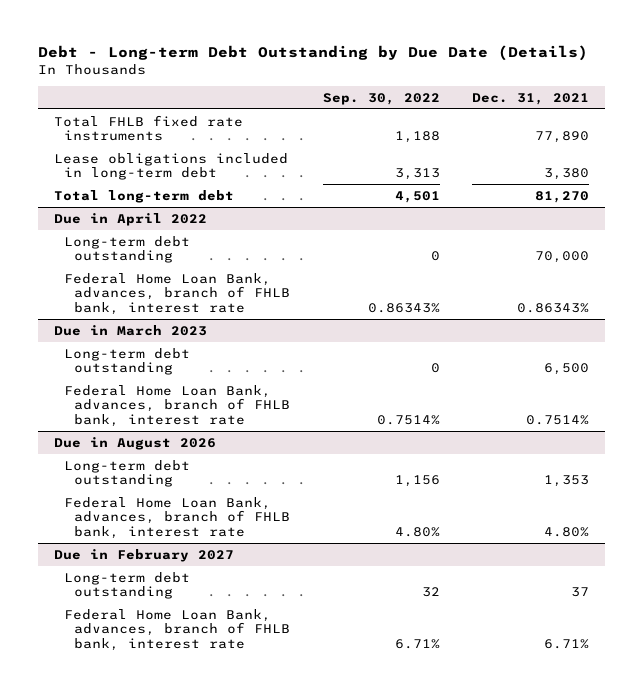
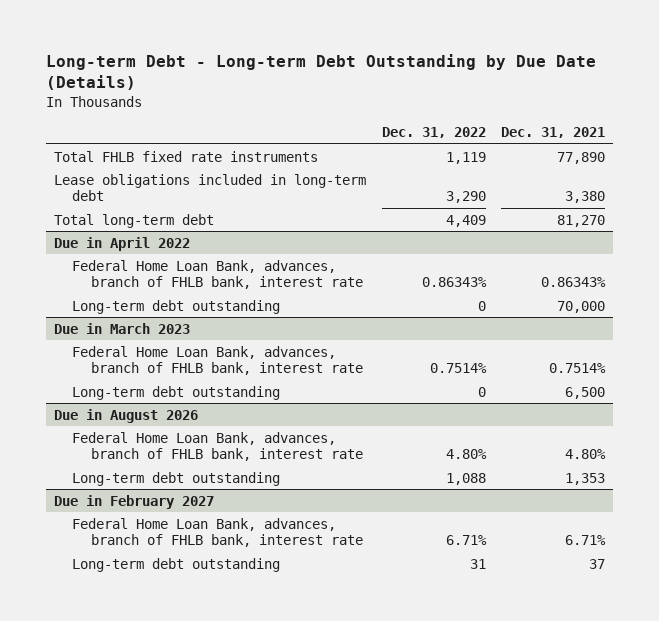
- Debt - Long-term Debt Outstanding by Due Date (Details)
+ Long-term Debt - Long-term Debt Outstanding by Due Date (Details)
- | Sep. 30, 2022 | Dec. 31, 2021
+ | Dec. 31, 2022 | Dec. 31, 2021
@ Due in April 2022
moved down: Long-term debt outstanding | 0 | 70,000
@ Due in March 2023
moved down: Long-term debt outstanding | 0 | 6,500
@ Due in August 2026
moved down: Long-term debt outstanding | 1,088 | 1,353
@ Due in February 2027
moved down: Long-term debt outstanding | 31 | 37

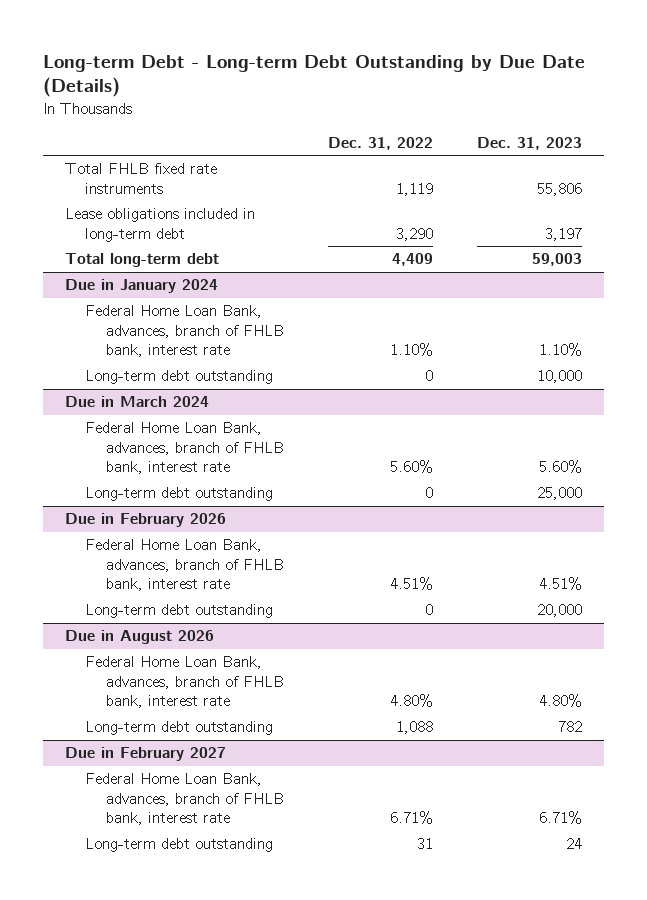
- | Dec. 31, 2022 | Dec. 31, 2021
+ | Dec. 31, 2022 | Dec. 31, 2023
- Due in April 2022
- Federal Home Loan Bank, advances, branch of FHLB bank, interest rate | 0.86343% | 0.86343%
+ Due in January 2024
+ Federal Home Loan Bank, advances, branch of FHLB bank, interest rate | 1.10% | 1.10%
- Due in March 2023
- Federal Home Loan Bank, advances, branch of FHLB bank, interest rate | 0.7514% | 0.7514%
+ Due in March 2024
+ Federal Home Loan Bank, advances, branch of FHLB bank, interest rate | 5.60% | 5.60%
+ Due in February 2026
+ Federal Home Loan Bank, advances, branch of FHLB bank, interest rate | 4.51% | 4.51%
+ Long-term debt outstanding | 0 | 20,000

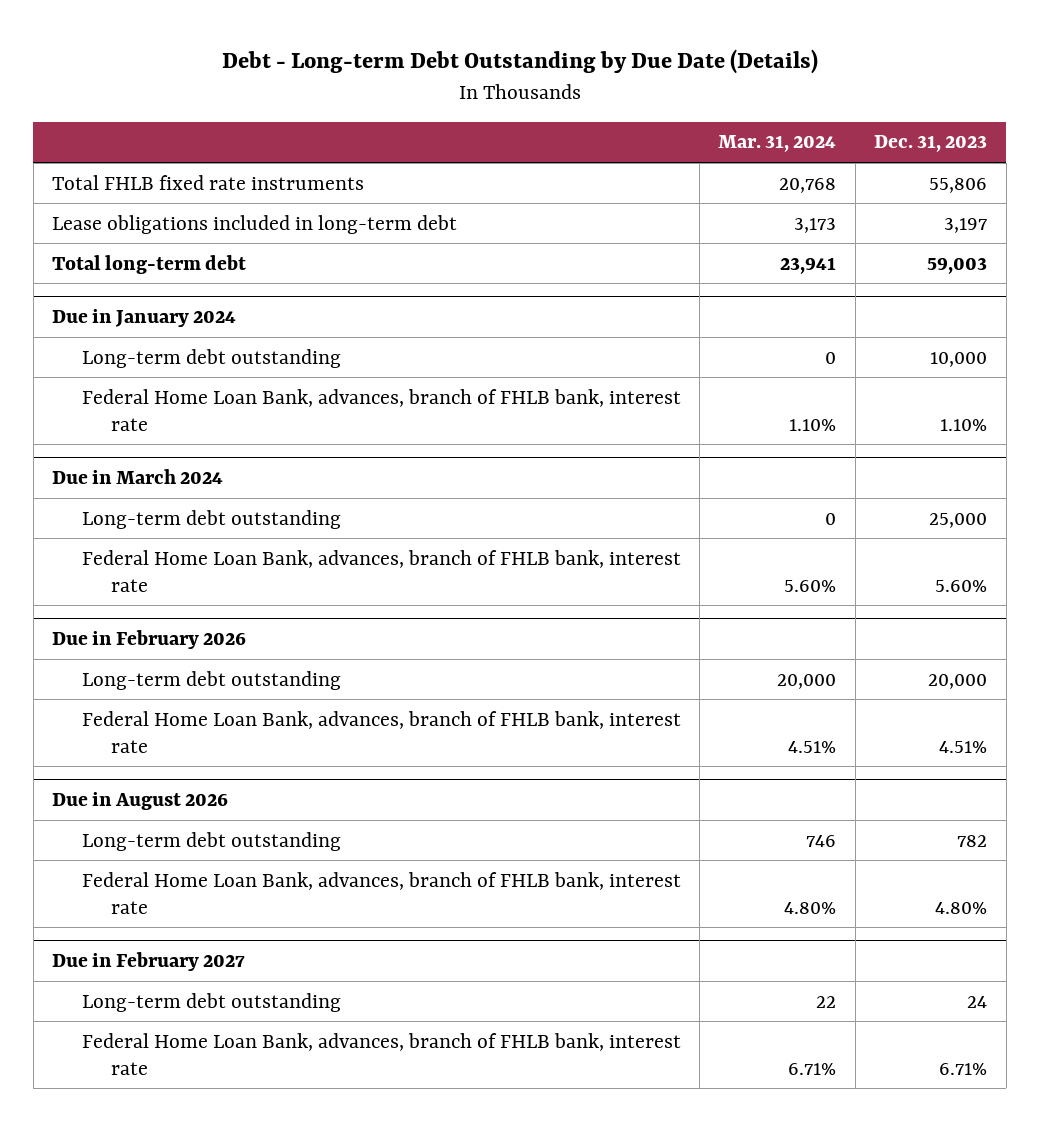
- Long-term Debt - Long-term Debt Outstanding by Due Date (Details)
+ Debt - Long-term Debt Outstanding by Due Date (Details)
- | Dec. 31, 2022 | Dec. 31, 2023
+ | Mar. 31, 2024 | Dec. 31, 2023
@ Due in January 2024
moved down: Federal Home Loan Bank, advances, branch of FHLB bank, interest rate | 1.10% | 1.10%
@ Due in March 2024
moved down: Federal Home Loan Bank, advances, branch of FHLB bank, interest rate | 5.60% | 5.60%
@ Due in February 2026
moved down: Federal Home Loan Bank, advances, branch of FHLB bank, interest rate | 4.51% | 4.51%
@ Due in August 2026
moved down: Federal Home Loan Bank, advances, branch of FHLB bank, interest rate | 4.80% | 4.80%
@ Due in February 2027
moved down: Federal Home Loan Bank, advances, branch of FHLB bank, interest rate | 6.71% | 6.71%

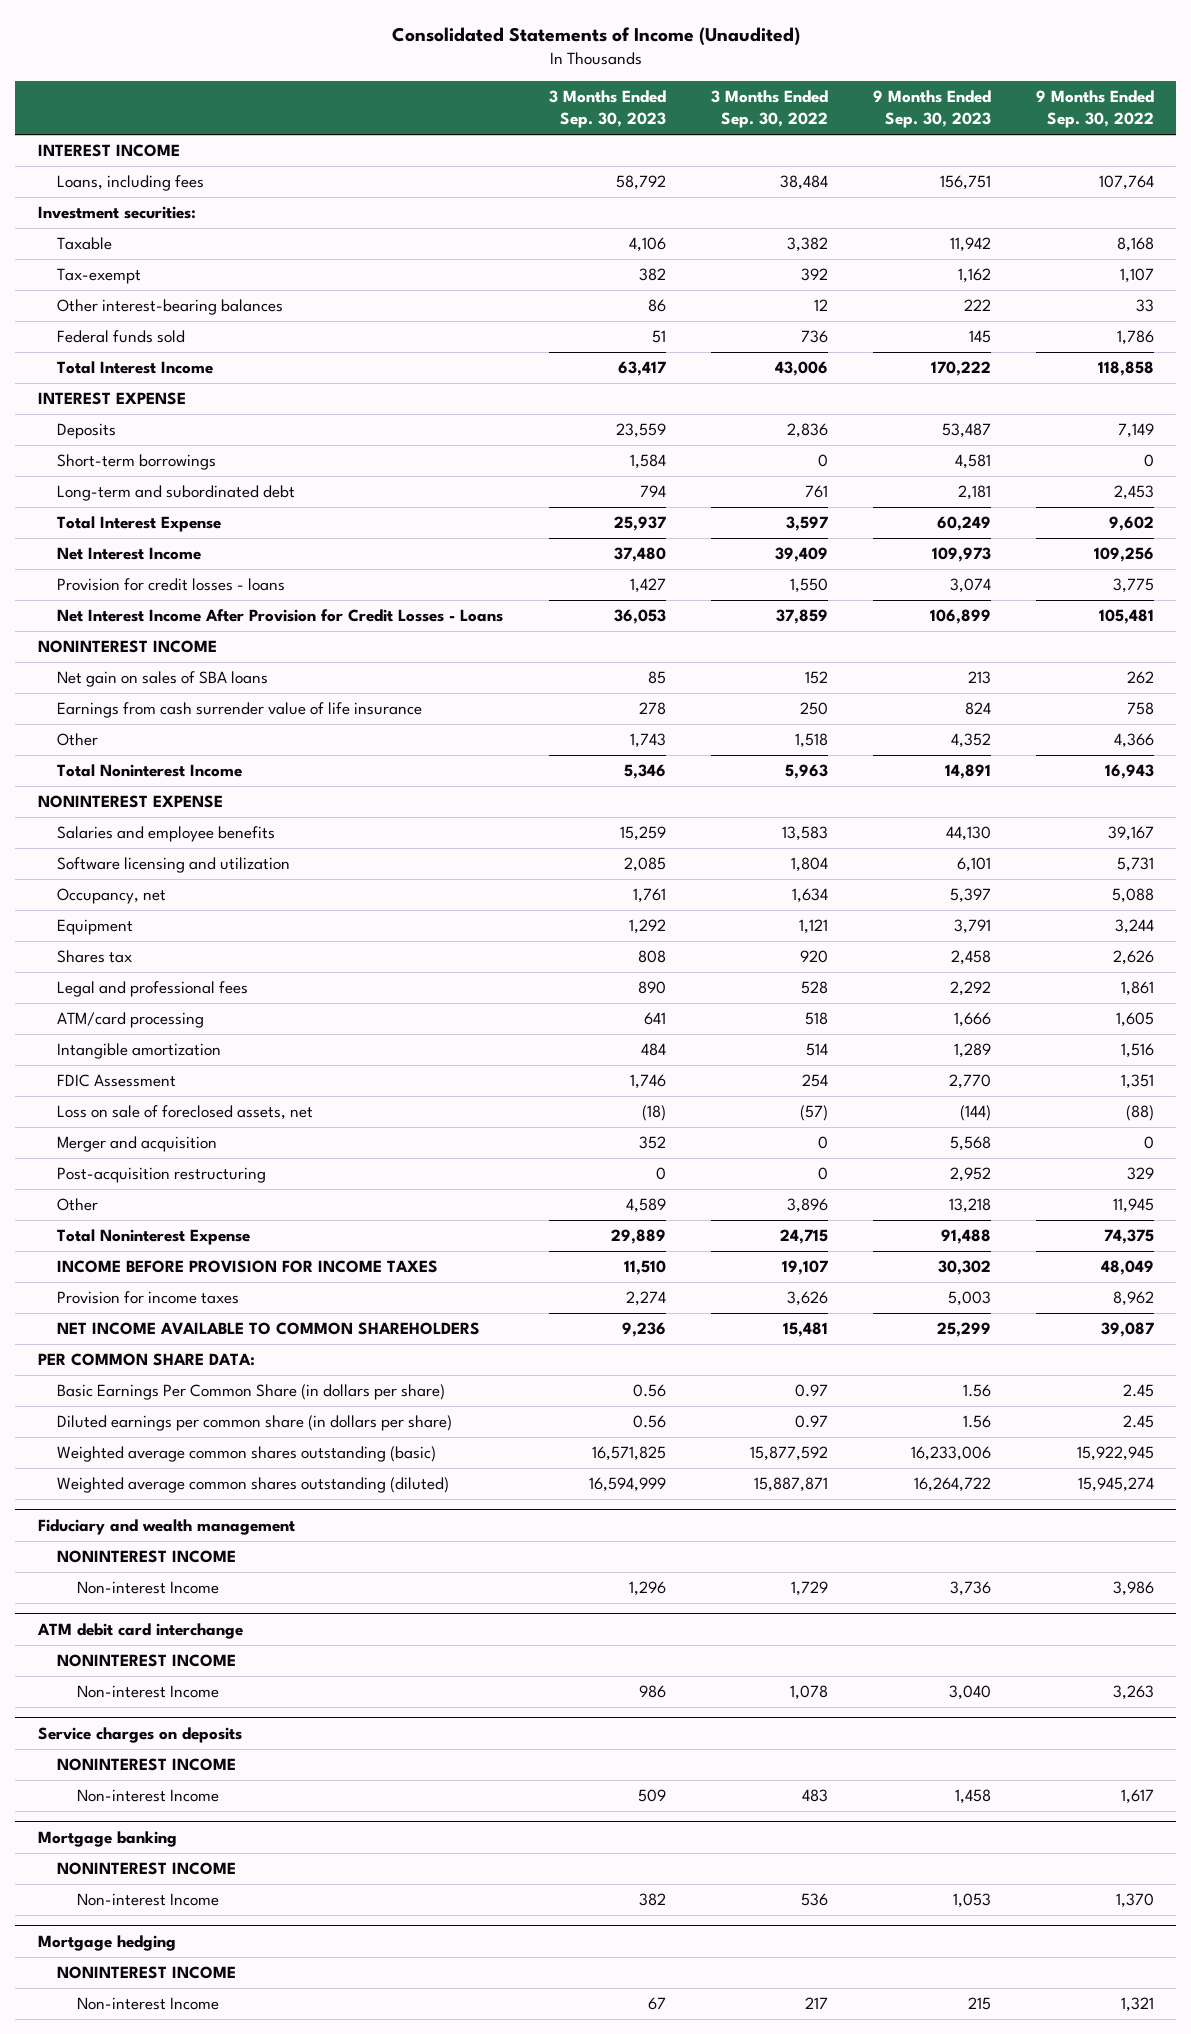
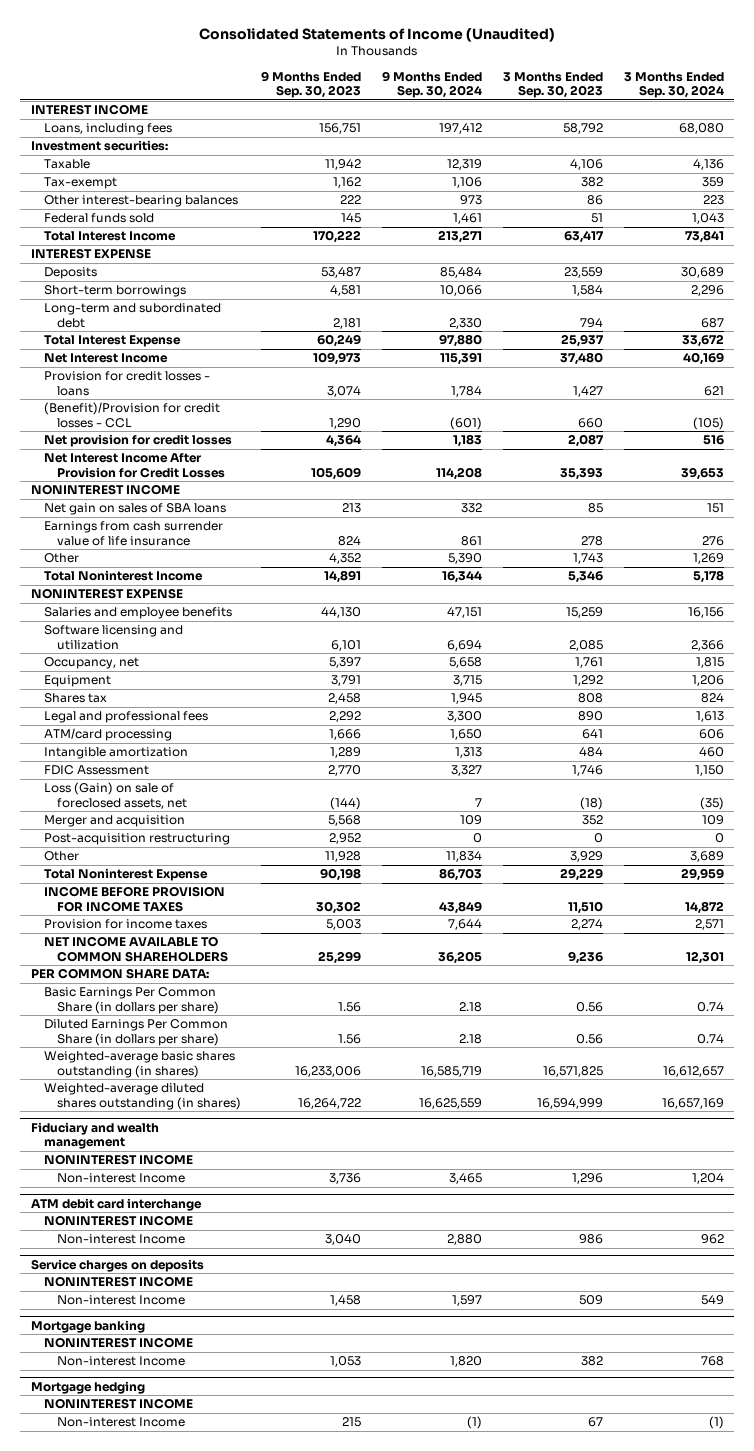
- | 3 Months Ended Sep. 30, 2023 | 3 Months Ended Sep. 30, 2022 | 9 Months Ended Sep. 30, 2023 | 9 Months Ended Sep. 30, 2022
+ | 9 Months Ended Sep. 30, 2023 | 9 Months Ended Sep. 30, 2024 | 3 Months Ended Sep. 30, 2023 | 3 Months Ended Sep. 30, 2024
- Net Interest Income After Provision for Credit Losses - Loans | 36,053 | 37,859 | 106,899 | 105,481
+ (Benefit)/Provision for credit losses - CCL | 1,290 | (601) | 660 | (105)
+ Net provision for credit losses | 4,364 | 1,183 | 2,087 | 516
+ Net Interest Income After Provision for Credit Losses | 105,609 | 114,208 | 35,393 | 39,653
- Loss on sale of foreclosed assets, net | (18) | (57) | (144) | (88)
+ Loss (Gain) on sale of foreclosed assets, net | (144) | 7 | (18) | (35)
- Other | 4,589 | 3,896 | 13,218 | 11,945
- Total Noninterest Expense | 29,889 | 24,715 | 91,488 | 74,375
+ Other | 11,928 | 11,834 | 3,929 | 3,689
+ Total Noninterest Expense | 90,198 | 86,703 | 29,229 | 29,959
- Diluted earnings per common share (in dollars per share) | 0.56 | 0.97 | 1.56 | 2.45
- Weighted average common shares outstanding (basic) | 16,571,825 | 15,877,592 | 16,233,006 | 15,922,945
- Weighted average common shares outstanding (diluted) | 16,594,999 | 15,887,871 | 16,264,722 | 15,945,274
+ Diluted Earnings Per Common Share (in dollars per share) | 1.56 | 2.18 | 0.56 | 0.74
+ Weighted-average basic shares outstanding (in shares) | 16,233,006 | 16,585,719 | 16,571,825 | 16,612,657
+ Weighted-average diluted shares outstanding (in shares) | 16,264,722 | 16,625,559 | 16,594,999 | 16,657,169

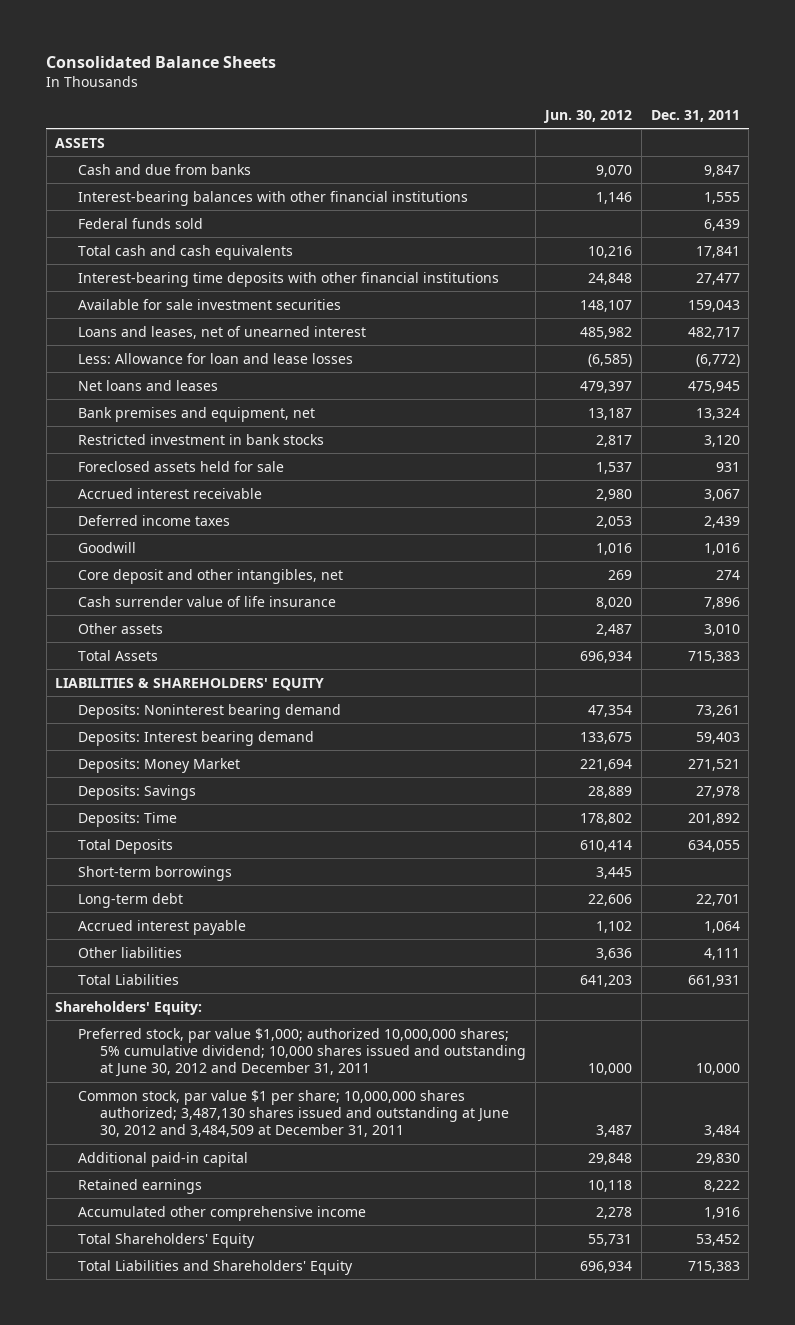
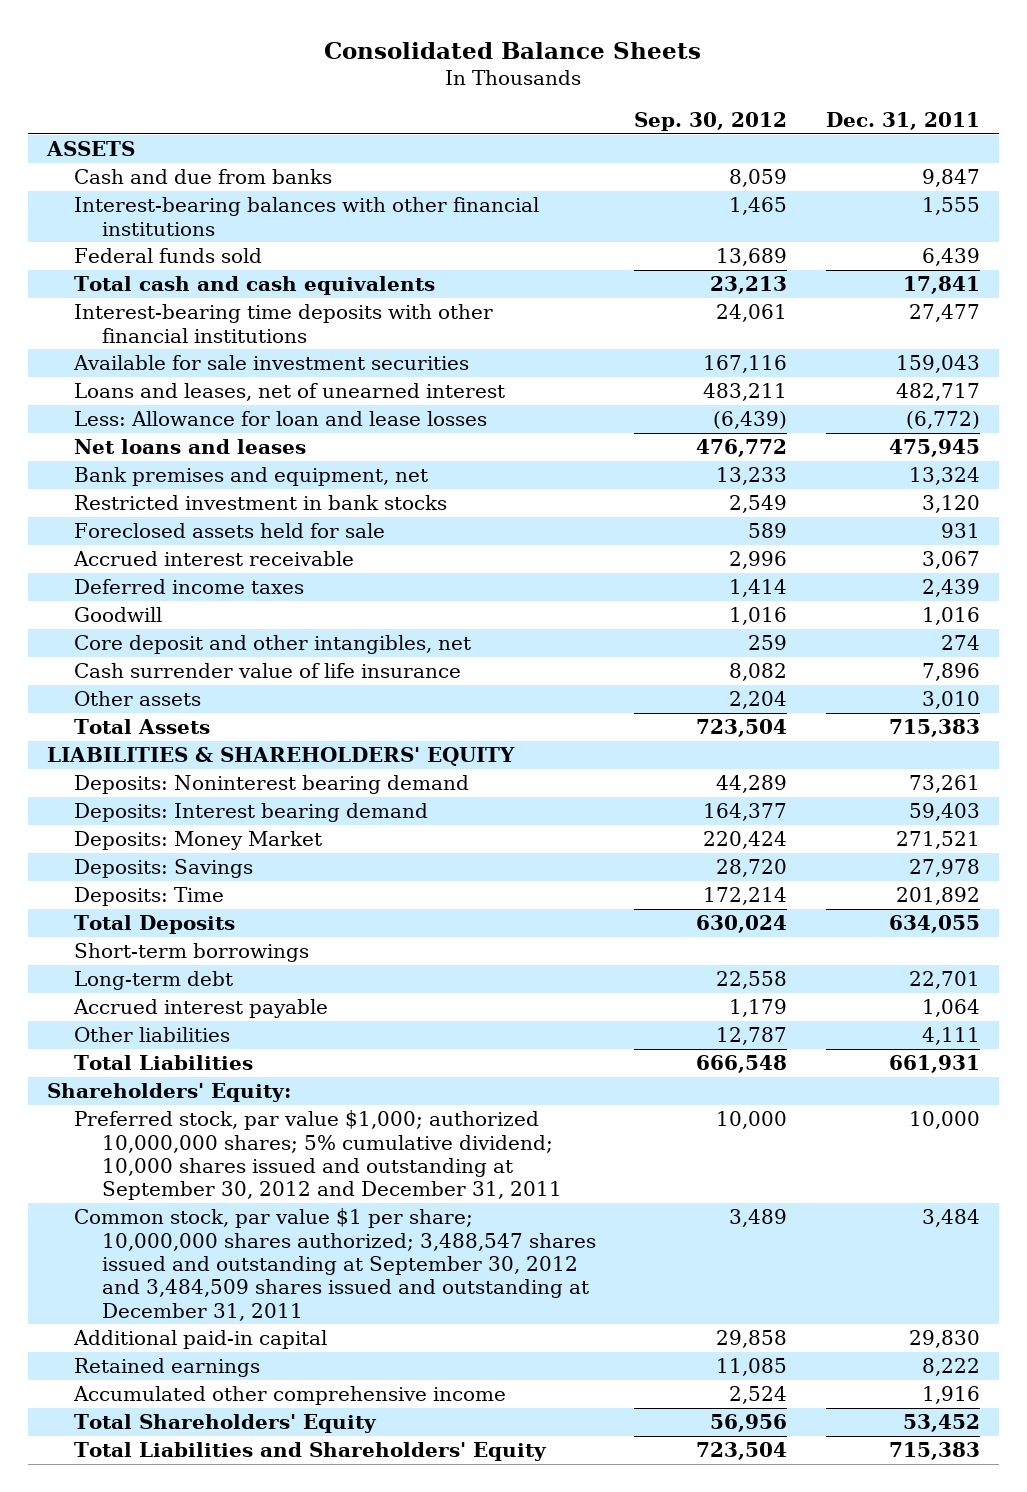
- | Jun. 30, 2012 | Dec. 31, 2011
+ | Sep. 30, 2012 | Dec. 31, 2011
- Preferred stock, par value $1,000; authorized 10,000,000 shares; 5% cumulative dividend; 10,000 shares issued and outstanding at June 30, 2012 and December 31, 2011 | 10,000 | 10,000
- Common stock, par value $1 per share; 10,000,000 shares authorized; 3,487,130 shares issued and outstanding at June 30, 2012 and 3,484,509 at December 31, 2011 | 3,487 | 3,484
+ Preferred stock, par value $1,000; authorized 10,000,000 shares; 5% cumulative dividend; 10,000 shares issued and outstanding at September 30, 2012 and December 31, 2011 | 10,000 | 10,000
+ Common stock, par value $1 per share; 10,000,000 shares authorized; 3,488,547 shares issued and outstanding at September 30, 2012 and 3,484,509 shares issued and outstanding at December 31, 2011 | 3,489 | 3,484

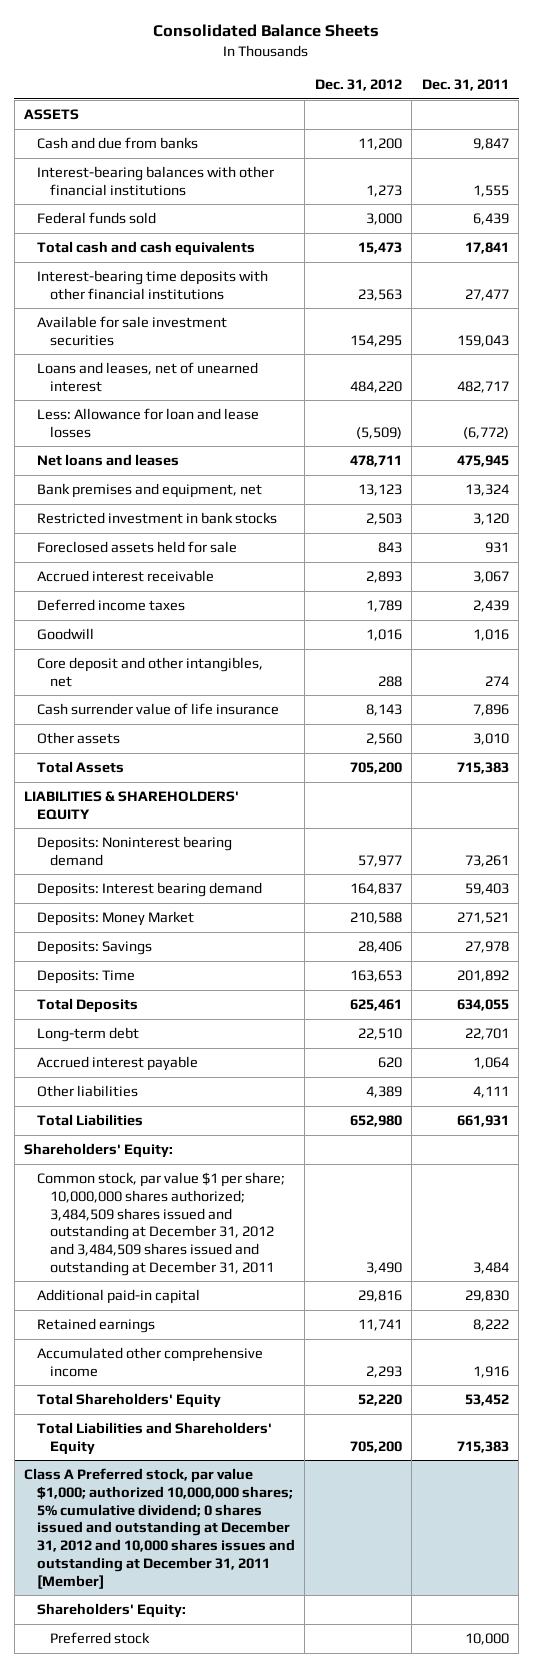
- | Sep. 30, 2012 | Dec. 31, 2011
+ | Dec. 31, 2012 | Dec. 31, 2011
- Short-term borrowings
- Preferred stock, par value $1,000; authorized 10,000,000 shares; 5% cumulative dividend; 10,000 shares issued and outstanding at September 30, 2012 and December 31, 2011 | 10,000 | 10,000
- Common stock, par value $1 per share; 10,000,000 shares authorized; 3,488,547 shares issued and outstanding at September 30, 2012 and 3,484,509 shares issued and outstanding at December 31, 2011 | 3,489 | 3,484
+ Common stock, par value $1 per share; 10,000,000 shares authorized; 3,484,509 shares issued and outstanding at December 31, 2012 and 3,484,509 shares issued and outstanding at December 31, 2011 | 3,490 | 3,484
+ Class A Preferred stock, par value $1,000; authorized 10,000,000 shares; 5% cumulative dividend; 0 shares issued and outstanding at December 31, 2012 and 10,000 shares issues and outstanding at December 31, 2011 [Member]
+ Shareholders' Equity:
+ Preferred stock | | 10,000

